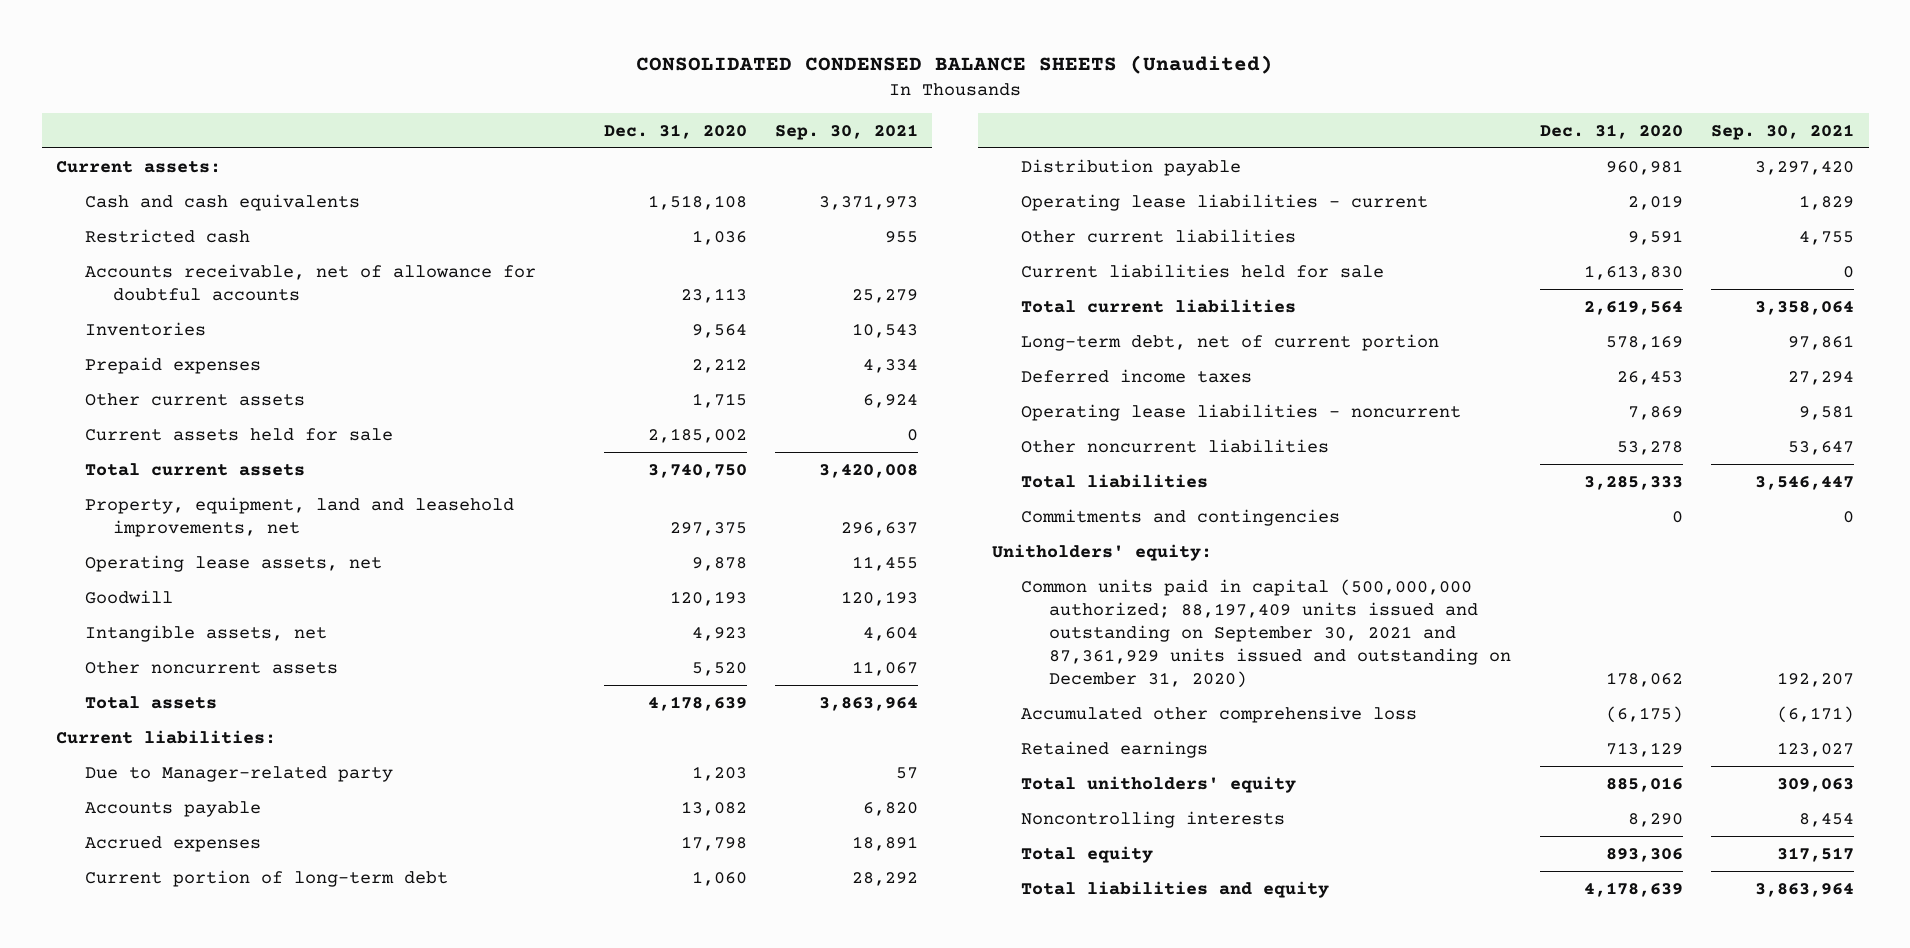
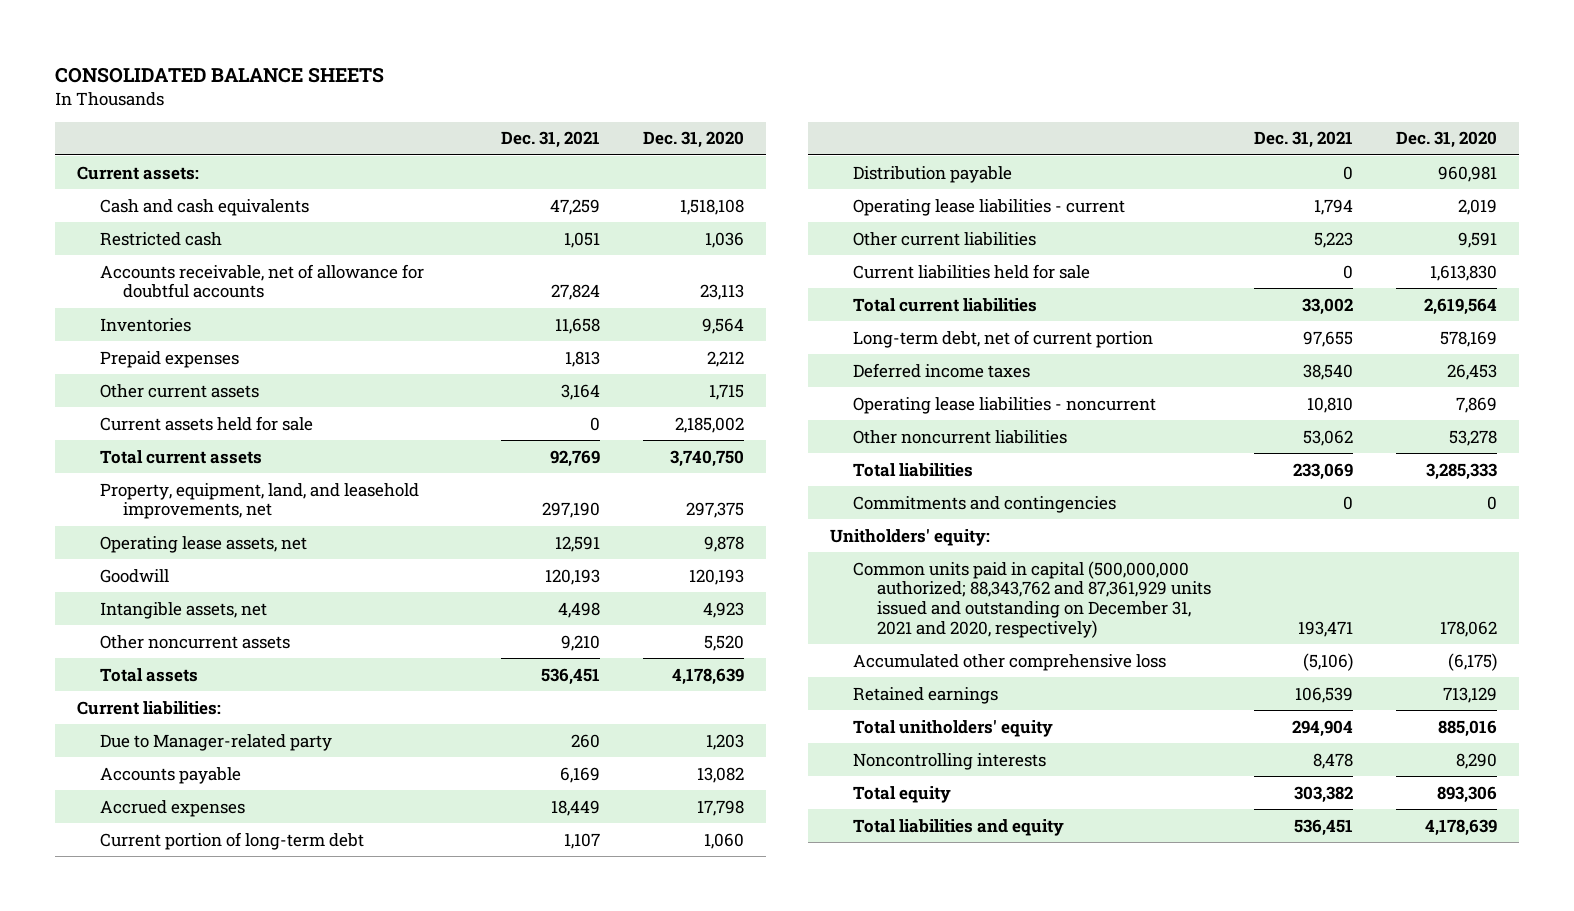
- CONSOLIDATED CONDENSED BALANCE SHEETS (Unaudited)
+ CONSOLIDATED BALANCE SHEETS
- | Dec. 31, 2020 | Sep. 30, 2021
+ | Dec. 31, 2021 | Dec. 31, 2020
- Property, equipment, land and leasehold improvements, net | 297,375 | 296,637
+ Property, equipment, land, and leasehold improvements, net | 297,190 | 297,375
- Common units paid in capital (500,000,000 authorized; 88,197,409 units issued and outstanding on September 30, 2021 and 87,361,929 units issued and outstanding on December 31, 2020) | 178,062 | 192,207
+ Common units paid in capital (500,000,000 authorized; 88,343,762 and 87,361,929 units issued and outstanding on December 31, 2021 and 2020, respectively) | 193,471 | 178,062

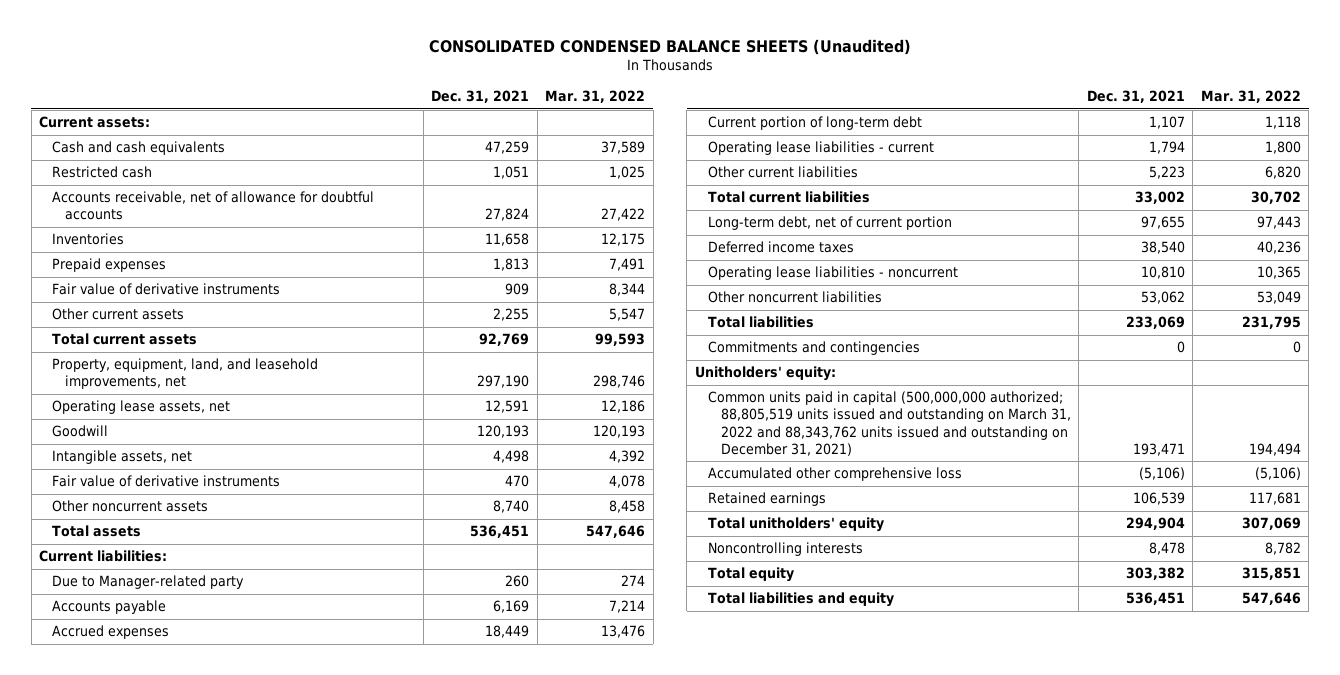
- CONSOLIDATED BALANCE SHEETS
+ CONSOLIDATED CONDENSED BALANCE SHEETS (Unaudited)
- | Dec. 31, 2021 | Dec. 31, 2020
+ | Dec. 31, 2021 | Mar. 31, 2022
- Other current assets | 3,164 | 1,715
- Current assets held for sale | 0 | 2,185,002
+ Fair value of derivative instruments | 909 | 8,344
+ Other current assets | 2,255 | 5,547
- Other noncurrent assets | 9,210 | 5,520
+ Fair value of derivative instruments | 470 | 4,078
+ Other noncurrent assets | 8,740 | 8,458
- Distribution payable | 0 | 960,981
- Current liabilities held for sale | 0 | 1,613,830
- Common units paid in capital (500,000,000 authorized; 88,343,762 and 87,361,929 units issued and outstanding on December 31, 2021 and 2020, respectively) | 193,471 | 178,062
+ Common units paid in capital (500,000,000 authorized; 88,805,519 units issued and outstanding on March 31, 2022 and 88,343,762 units issued and outstanding on December 31, 2021) | 193,471 | 194,494

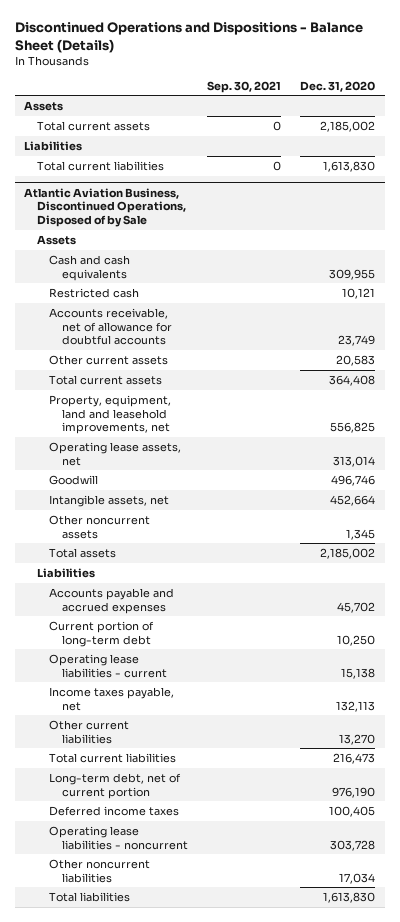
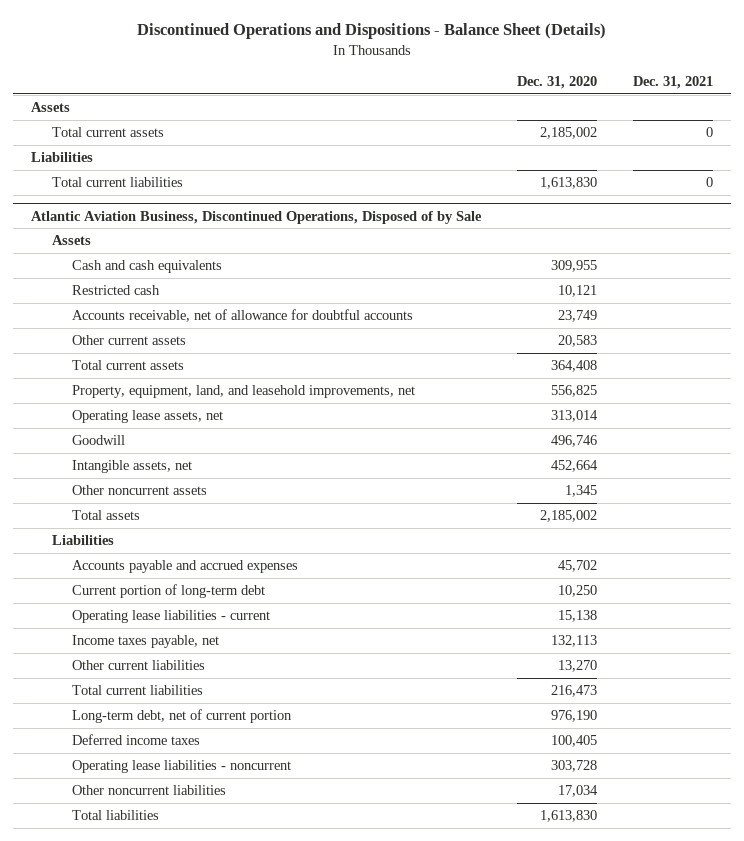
- | Sep. 30, 2021 | Dec. 31, 2020
+ | Dec. 31, 2020 | Dec. 31, 2021
@ Atlantic Aviation Business, Discontinued Operations, Disposed of by Sale
- Property, equipment, land and leasehold improvements, net | | 556,825
+ Property, equipment, land, and leasehold improvements, net | 556,825 |

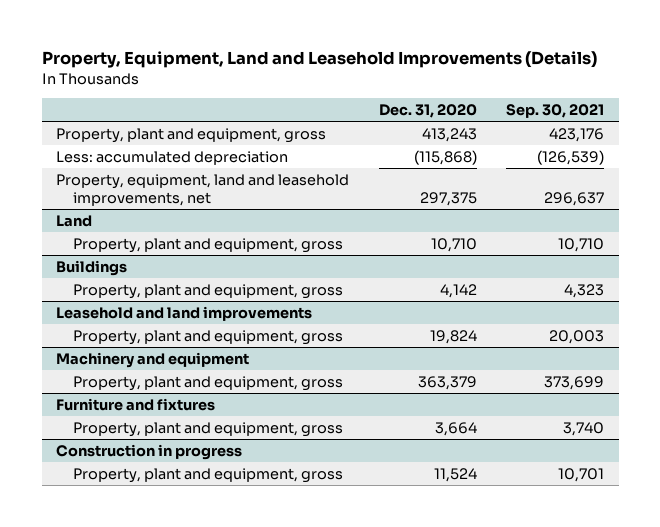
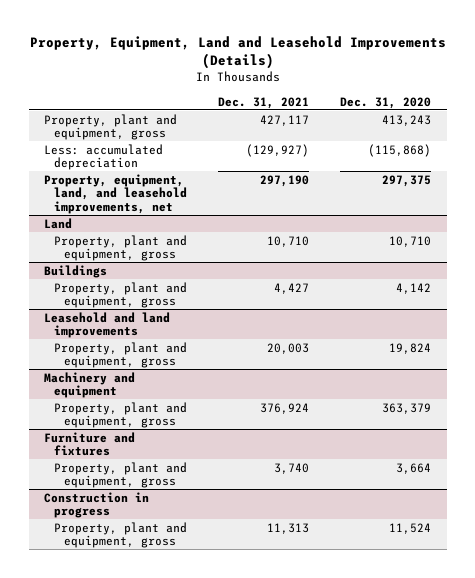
- | Dec. 31, 2020 | Sep. 30, 2021
+ | Dec. 31, 2021 | Dec. 31, 2020
- Property, equipment, land and leasehold improvements, net | 297,375 | 296,637
+ Property, equipment, land, and leasehold improvements, net | 297,190 | 297,375

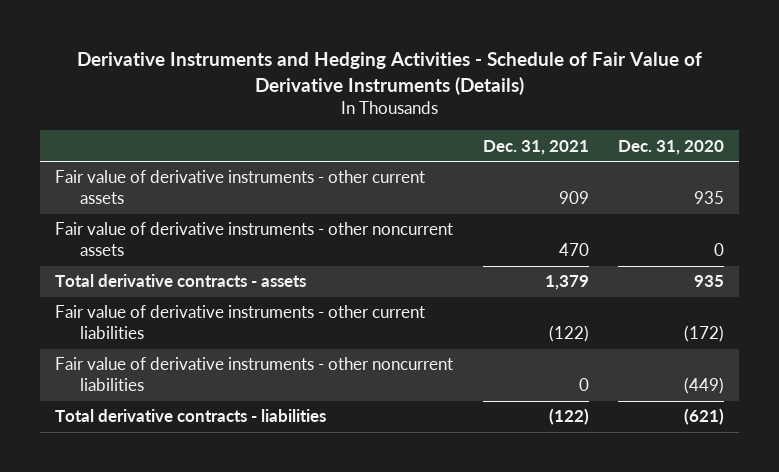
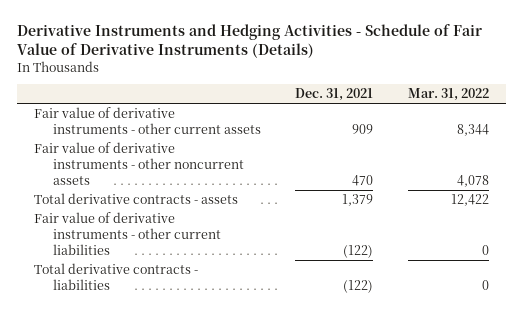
- | Dec. 31, 2021 | Dec. 31, 2020
+ | Dec. 31, 2021 | Mar. 31, 2022
- Fair value of derivative instruments - other noncurrent liabilities | 0 | (449)

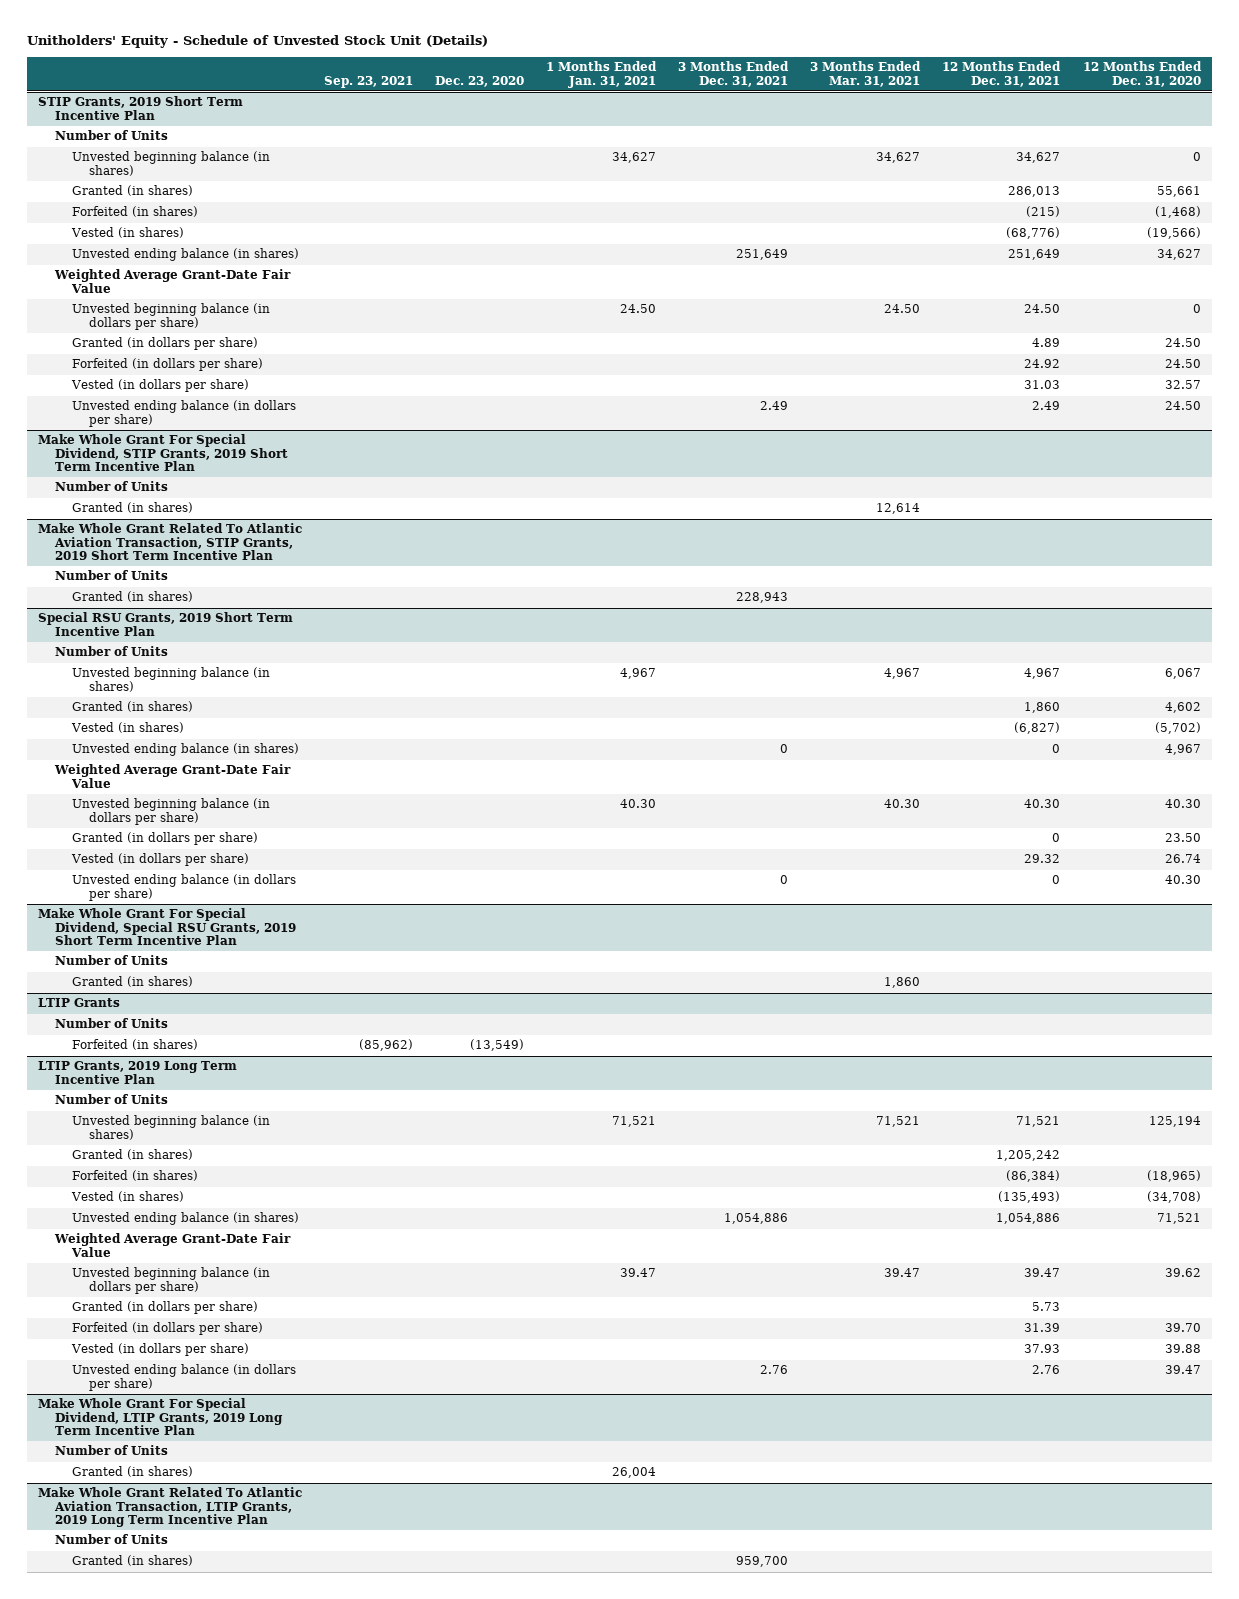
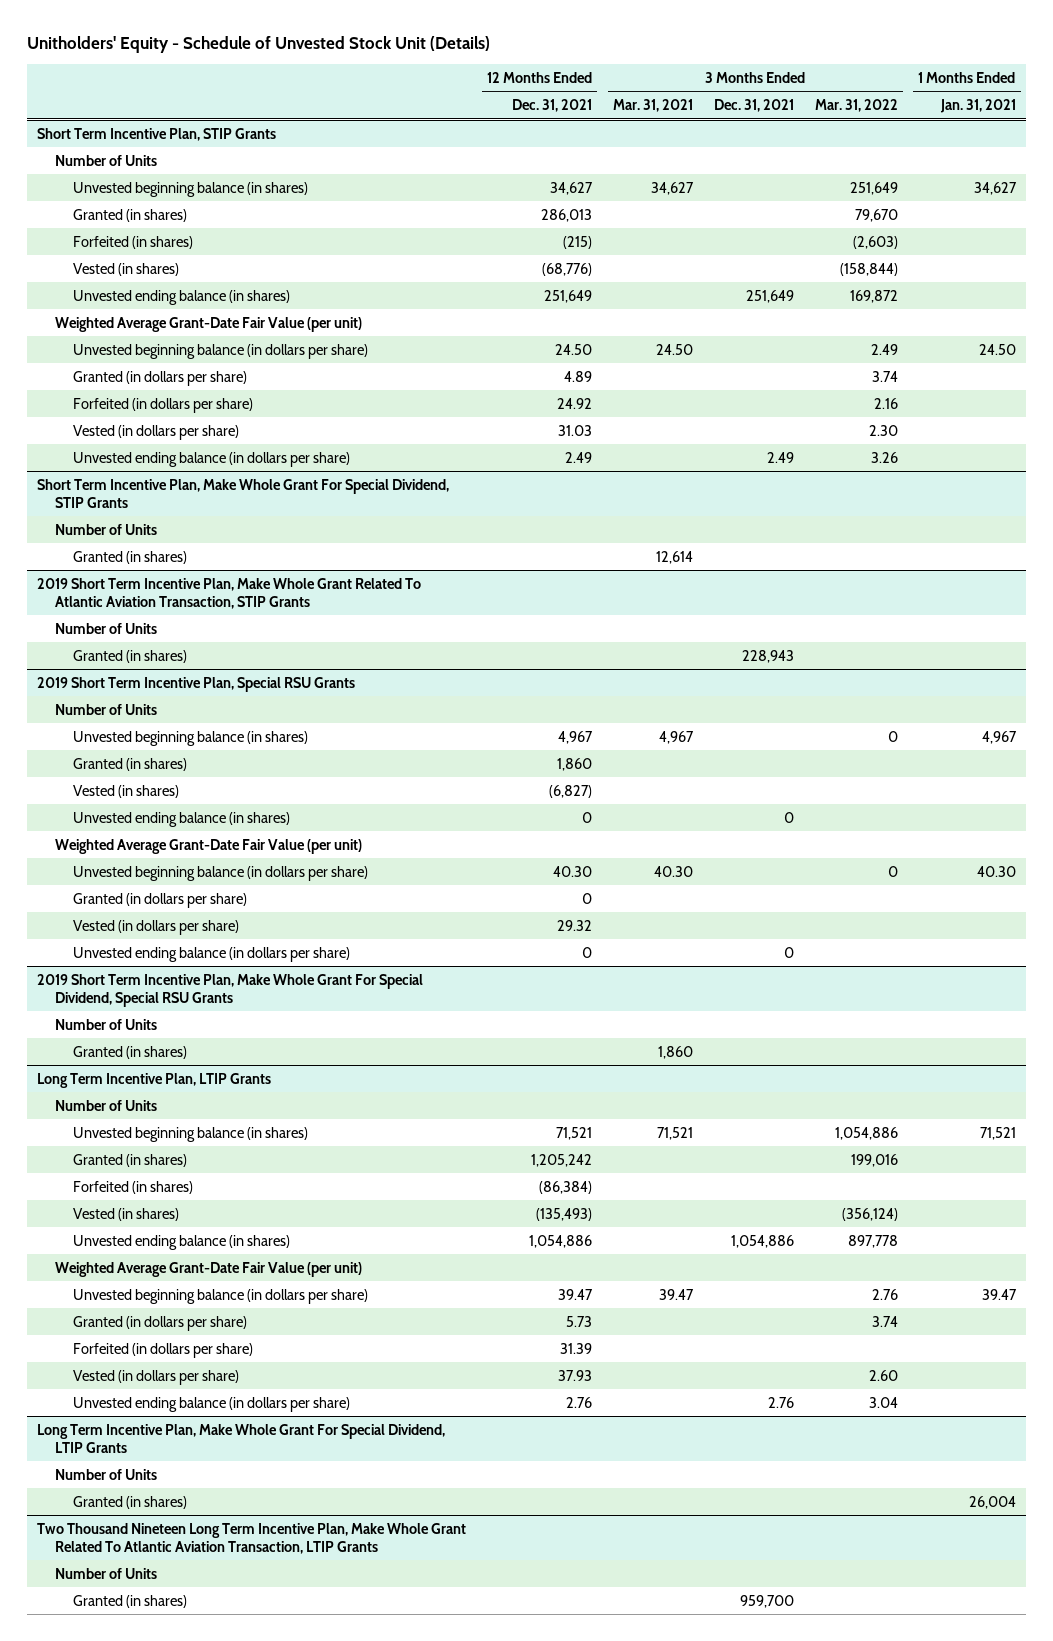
- | Sep. 23, 2021 | Dec. 23, 2020 | 1 Months Ended Jan. 31, 2021 | 3 Months Ended Dec. 31, 2021 | 3 Months Ended Mar. 31, 2021 | 12 Months Ended Dec. 31, 2021 | 12 Months Ended Dec. 31, 2020
+ | 12 Months Ended Dec. 31, 2021 | 3 Months Ended Mar. 31, 2021 | 3 Months Ended Dec. 31, 2021 | 3 Months Ended Mar. 31, 2022 | 1 Months Ended Jan. 31, 2021
- STIP Grants, 2019 Short Term Incentive Plan
+ Short Term Incentive Plan, STIP Grants
- Weighted Average Grant-Date Fair Value
+ Weighted Average Grant-Date Fair Value (per unit)
- Make Whole Grant For Special Dividend, STIP Grants, 2019 Short Term Incentive Plan
+ Short Term Incentive Plan, Make Whole Grant For Special Dividend, STIP Grants
- Make Whole Grant Related To Atlantic Aviation Transaction, STIP Grants, 2019 Short Term Incentive Plan
+ 2019 Short Term Incentive Plan, Make Whole Grant Related To Atlantic Aviation Transaction, STIP Grants
- Special RSU Grants, 2019 Short Term Incentive Plan
+ 2019 Short Term Incentive Plan, Special RSU Grants
- Weighted Average Grant-Date Fair Value
+ Weighted Average Grant-Date Fair Value (per unit)
- Make Whole Grant For Special Dividend, Special RSU Grants, 2019 Short Term Incentive Plan
+ 2019 Short Term Incentive Plan, Make Whole Grant For Special Dividend, Special RSU Grants
- LTIP Grants
- Number of Units
- Forfeited (in shares) | (85,962) | (13,549) | | | | |
- LTIP Grants, 2019 Long Term Incentive Plan
+ Long Term Incentive Plan, LTIP Grants
- Weighted Average Grant-Date Fair Value
+ Weighted Average Grant-Date Fair Value (per unit)
- Make Whole Grant For Special Dividend, LTIP Grants, 2019 Long Term Incentive Plan
+ Long Term Incentive Plan, Make Whole Grant For Special Dividend, LTIP Grants
- Make Whole Grant Related To Atlantic Aviation Transaction, LTIP Grants, 2019 Long Term Incentive Plan
+ Two Thousand Nineteen Long Term Incentive Plan, Make Whole Grant Related To Atlantic Aviation Transaction, LTIP Grants

